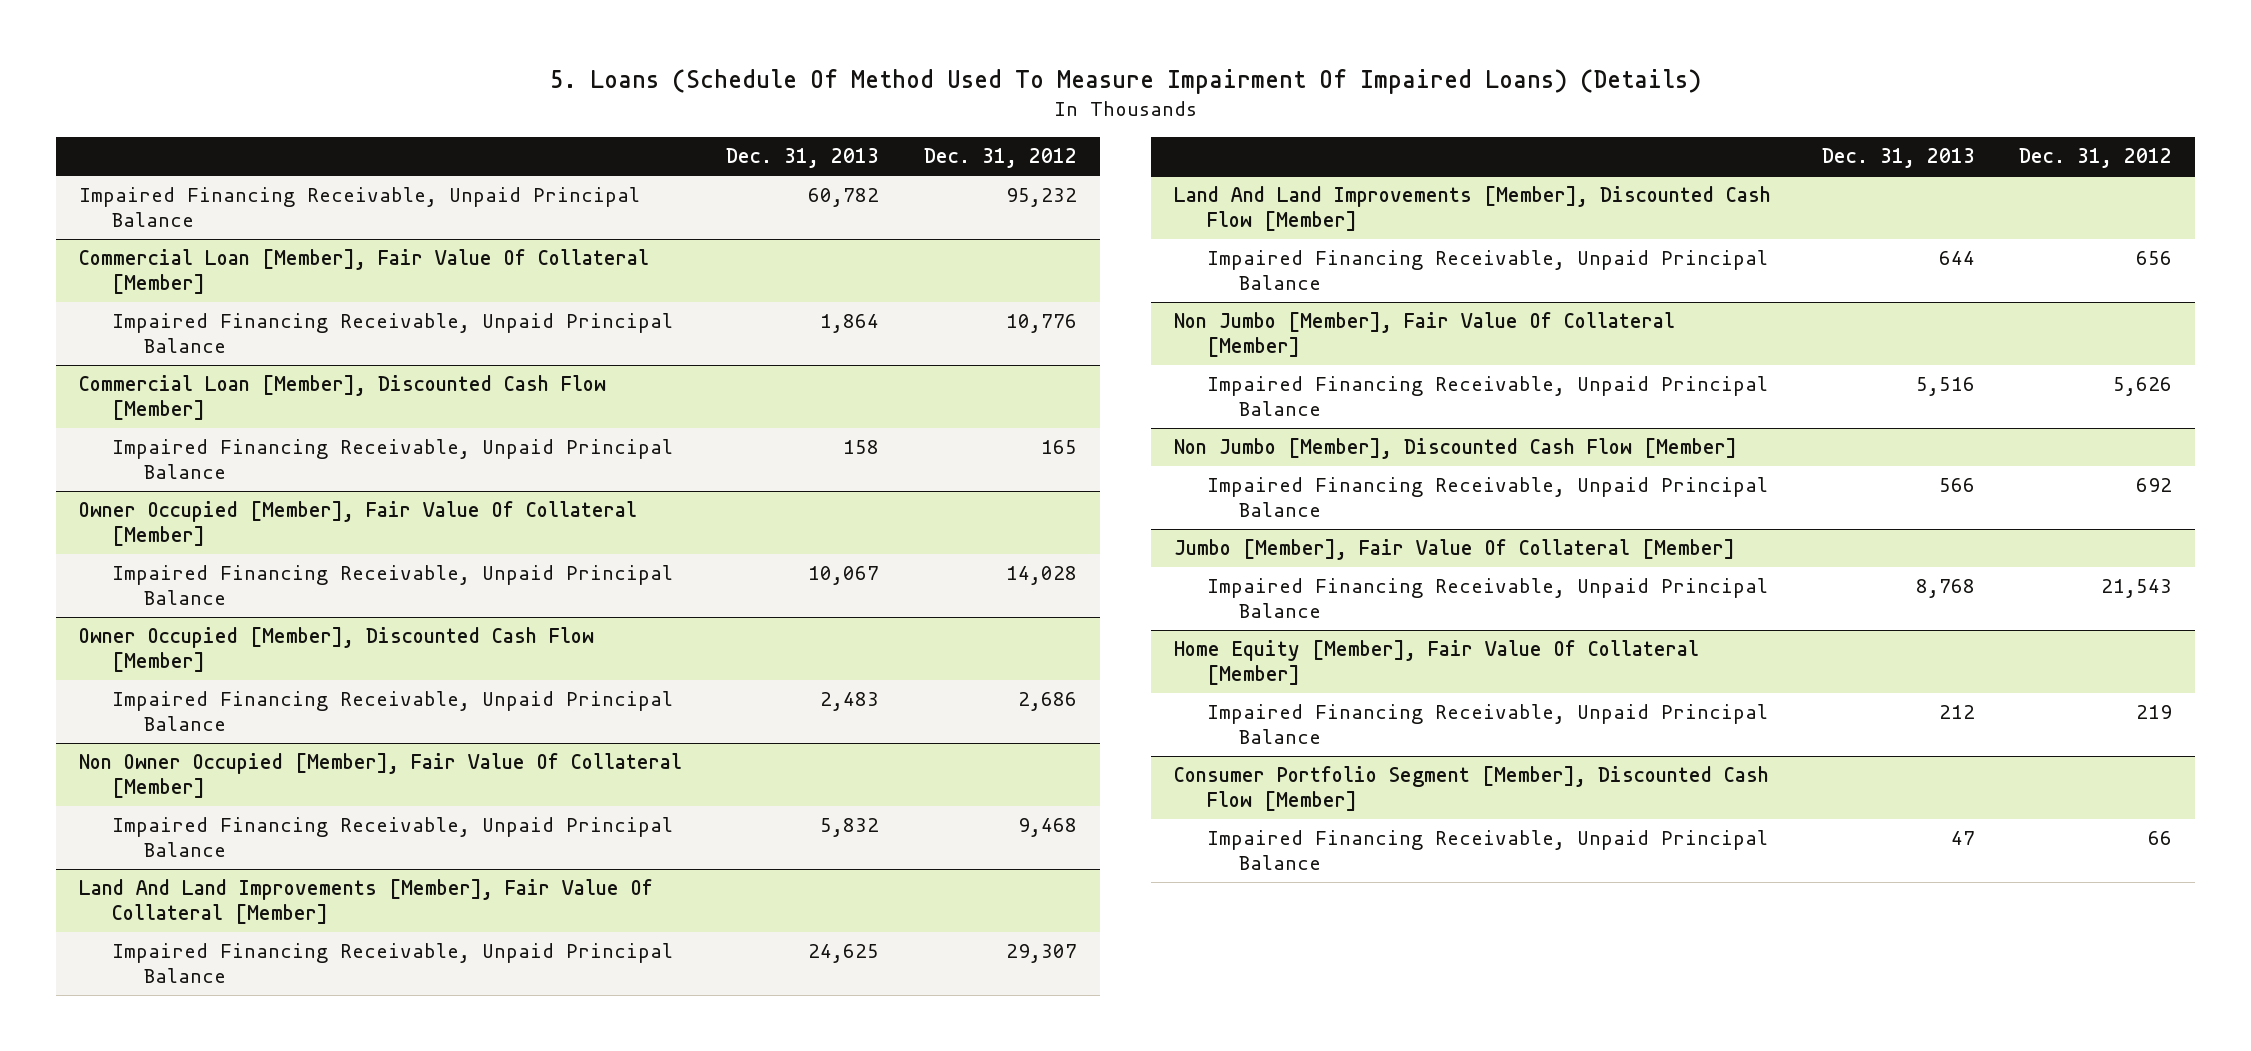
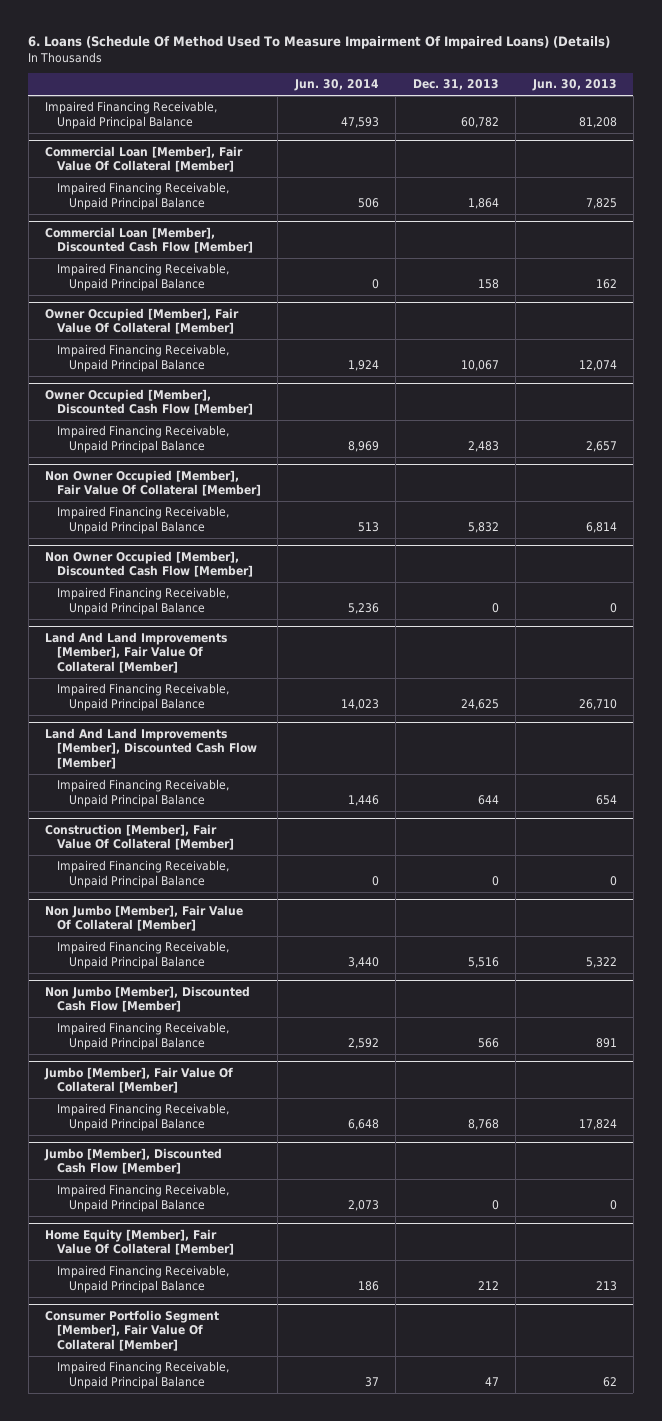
- 5. Loans (Schedule Of Method Used To Measure Impairment Of Impaired Loans) (Details)
+ 6. Loans (Schedule Of Method Used To Measure Impairment Of Impaired Loans) (Details)
- | Dec. 31, 2013 | Dec. 31, 2012
+ | Jun. 30, 2014 | Dec. 31, 2013 | Jun. 30, 2013
+ Non Owner Occupied [Member], Discounted Cash Flow [Member]
+ Impaired Financing Receivable, Unpaid Principal Balance | 5,236 | 0 | 0
+ Construction [Member], Fair Value Of Collateral [Member]
+ Impaired Financing Receivable, Unpaid Principal Balance | 0 | 0 | 0
+ Jumbo [Member], Discounted Cash Flow [Member]
+ Impaired Financing Receivable, Unpaid Principal Balance | 2,073 | 0 | 0
- Consumer Portfolio Segment [Member], Discounted Cash Flow [Member]
+ Consumer Portfolio Segment [Member], Fair Value Of Collateral [Member]

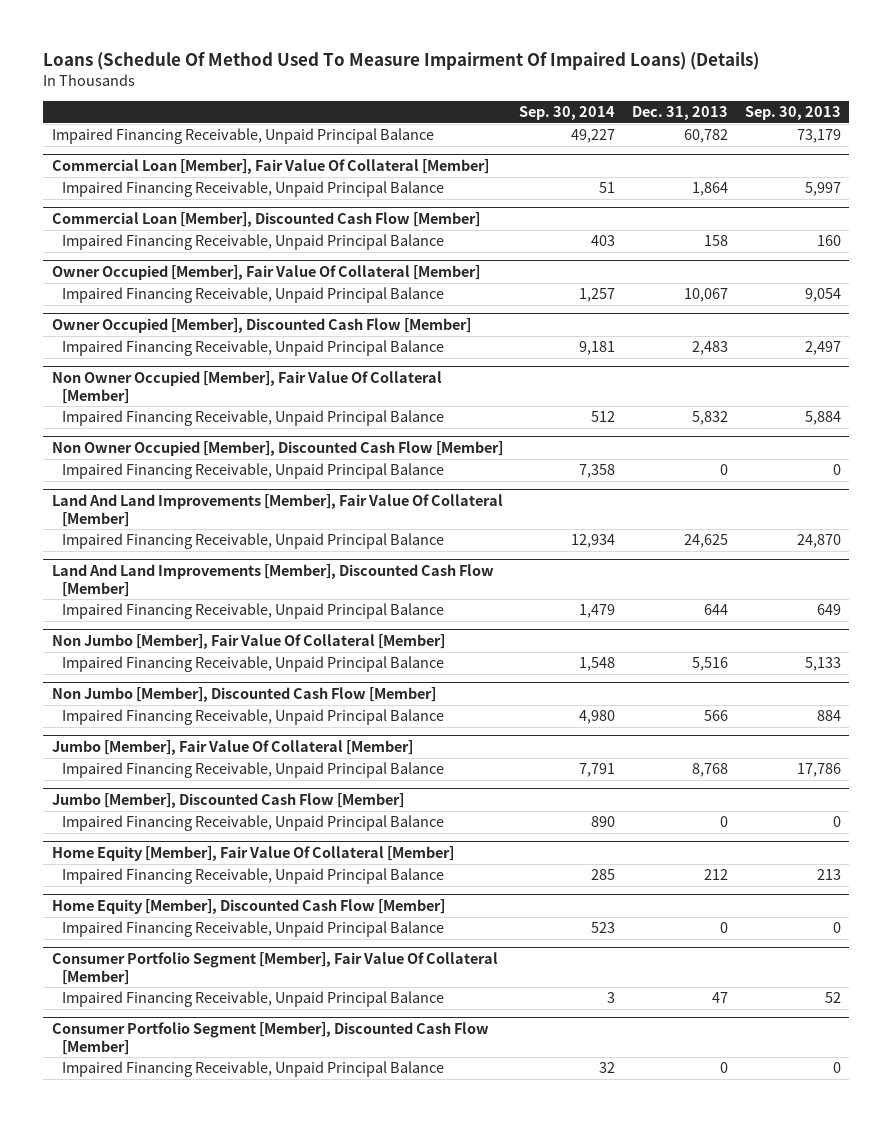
- 6. Loans (Schedule Of Method Used To Measure Impairment Of Impaired Loans) (Details)
+ Loans (Schedule Of Method Used To Measure Impairment Of Impaired Loans) (Details)
- | Jun. 30, 2014 | Dec. 31, 2013 | Jun. 30, 2013
+ | Sep. 30, 2014 | Dec. 31, 2013 | Sep. 30, 2013
- Construction [Member], Fair Value Of Collateral [Member]
- Impaired Financing Receivable, Unpaid Principal Balance | 0 | 0 | 0
+ Home Equity [Member], Discounted Cash Flow [Member]
+ Impaired Financing Receivable, Unpaid Principal Balance | 523 | 0 | 0
+ Consumer Portfolio Segment [Member], Discounted Cash Flow [Member]
+ Impaired Financing Receivable, Unpaid Principal Balance | 32 | 0 | 0

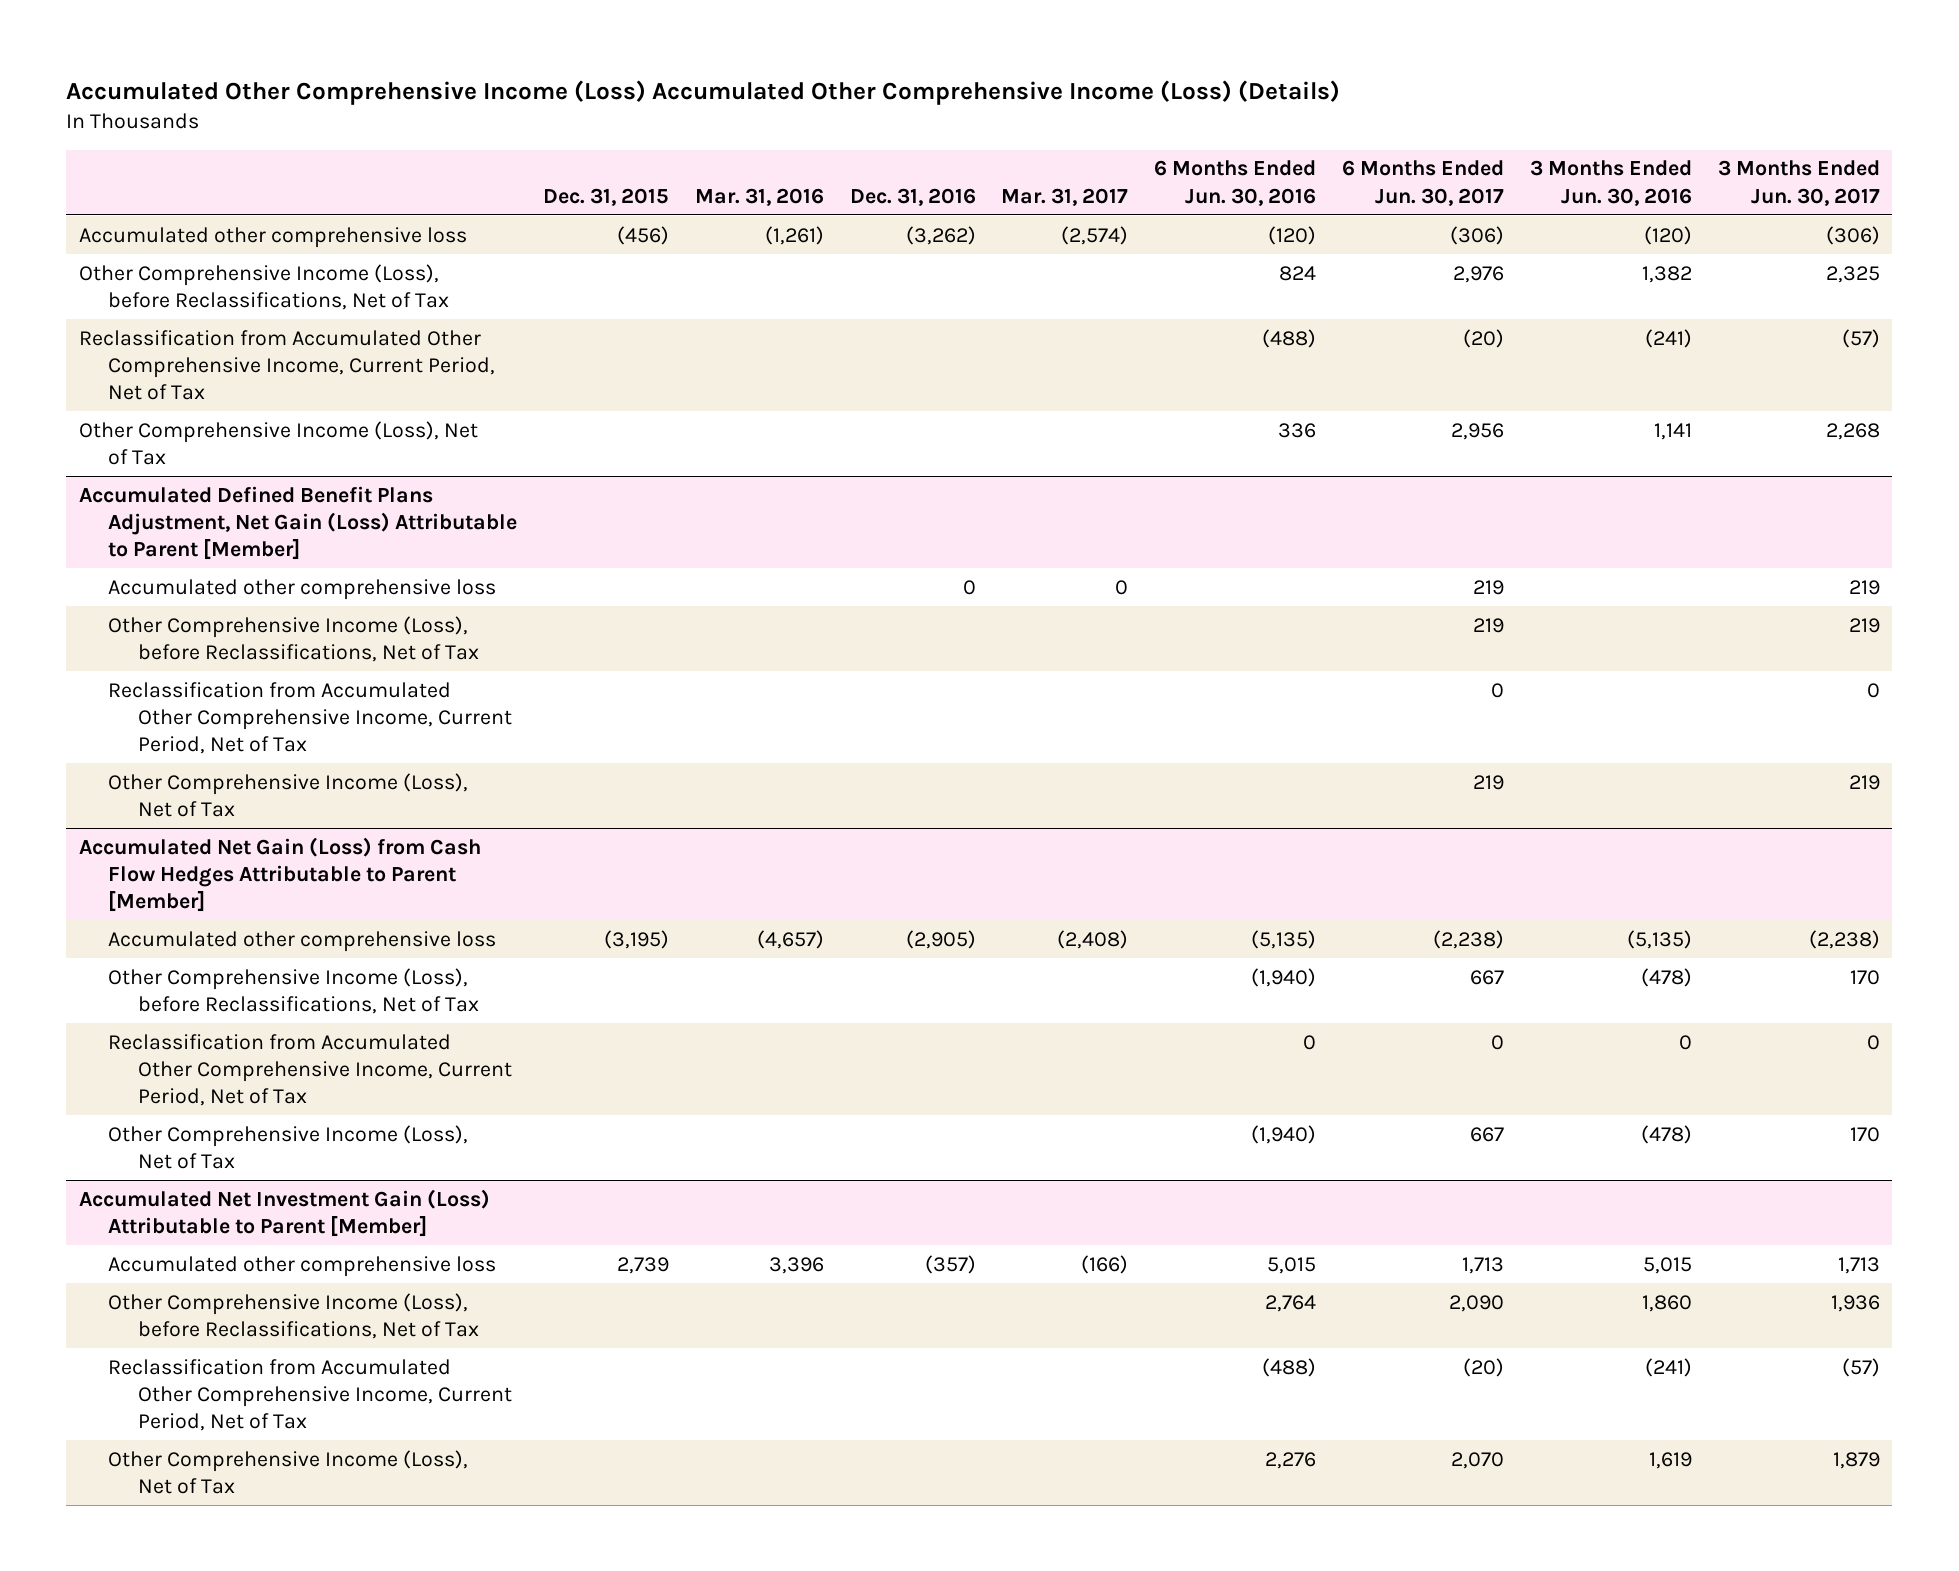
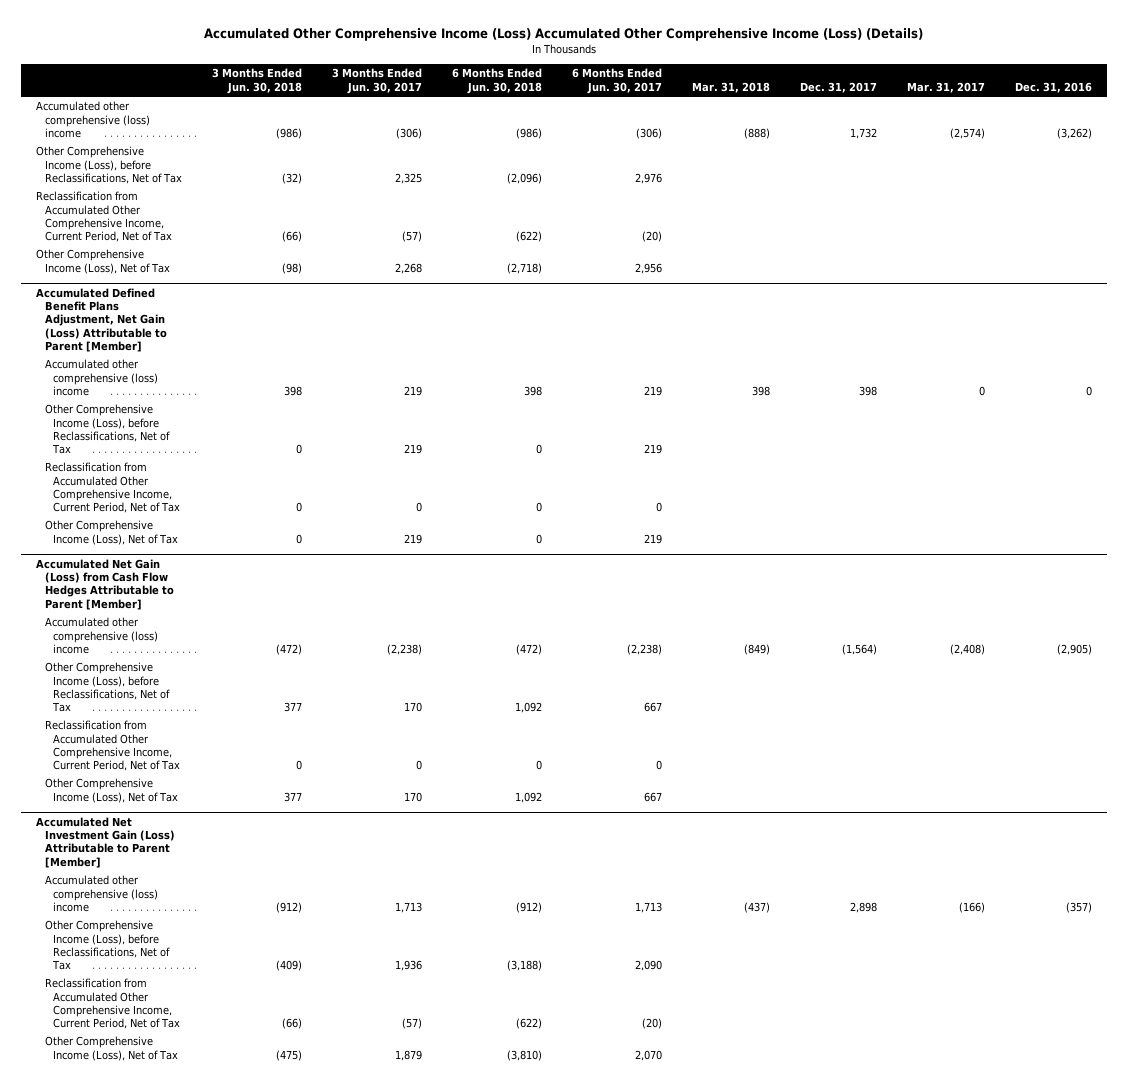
- | Dec. 31, 2015 | Mar. 31, 2016 | Dec. 31, 2016 | Mar. 31, 2017 | 6 Months Ended Jun. 30, 2016 | 6 Months Ended Jun. 30, 2017 | 3 Months Ended Jun. 30, 2016 | 3 Months Ended Jun. 30, 2017
+ | 3 Months Ended Jun. 30, 2018 | 3 Months Ended Jun. 30, 2017 | 6 Months Ended Jun. 30, 2018 | 6 Months Ended Jun. 30, 2017 | Mar. 31, 2018 | Dec. 31, 2017 | Mar. 31, 2017 | Dec. 31, 2016
- Accumulated other comprehensive loss | (456) | (1,261) | (3,262) | (2,574) | (120) | (306) | (120) | (306)
+ Accumulated other comprehensive (loss) income | (986) | (306) | (986) | (306) | (888) | 1,732 | (2,574) | (3,262)
@ Accumulated Defined Benefit Plans Adjustment, Net Gain (Loss) Attributable to Parent [Member]
- Accumulated other comprehensive loss | | | 0 | 0 | | 219 | | 219
+ Accumulated other comprehensive (loss) income | 398 | 219 | 398 | 219 | 398 | 398 | 0 | 0
@ Accumulated Net Gain (Loss) from Cash Flow Hedges Attributable to Parent [Member]
- Accumulated other comprehensive loss | (3,195) | (4,657) | (2,905) | (2,408) | (5,135) | (2,238) | (5,135) | (2,238)
+ Accumulated other comprehensive (loss) income | (472) | (2,238) | (472) | (2,238) | (849) | (1,564) | (2,408) | (2,905)
@ Accumulated Net Investment Gain (Loss) Attributable to Parent [Member]
- Accumulated other comprehensive loss | 2,739 | 3,396 | (357) | (166) | 5,015 | 1,713 | 5,015 | 1,713
+ Accumulated other comprehensive (loss) income | (912) | 1,713 | (912) | 1,713 | (437) | 2,898 | (166) | (357)

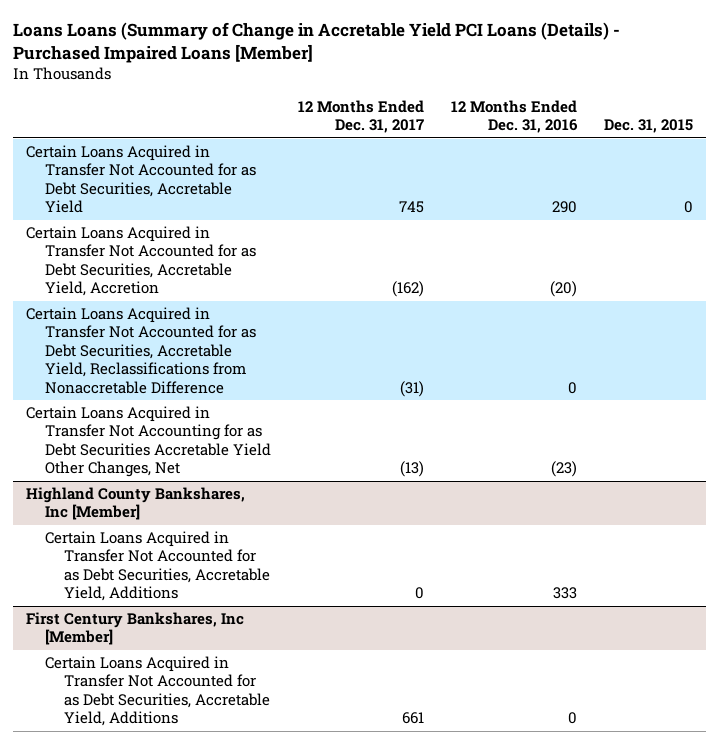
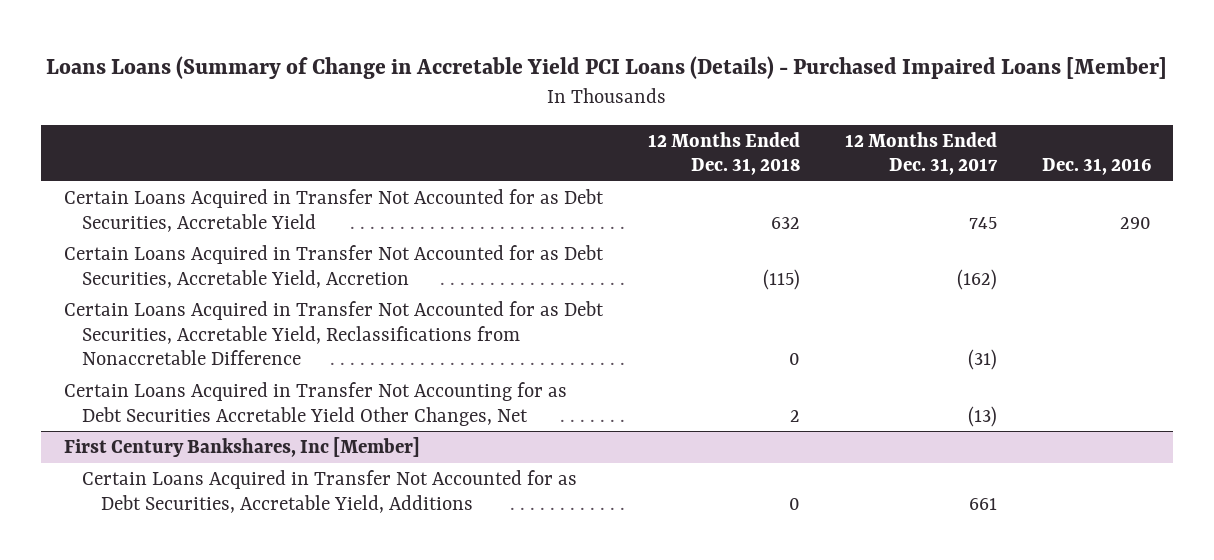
- | 12 Months Ended Dec. 31, 2017 | 12 Months Ended Dec. 31, 2016 | Dec. 31, 2015
+ | 12 Months Ended Dec. 31, 2018 | 12 Months Ended Dec. 31, 2017 | Dec. 31, 2016
- Highland County Bankshares, Inc [Member]
- Certain Loans Acquired in Transfer Not Accounted for as Debt Securities, Accretable Yield, Additions | 0 | 333 |

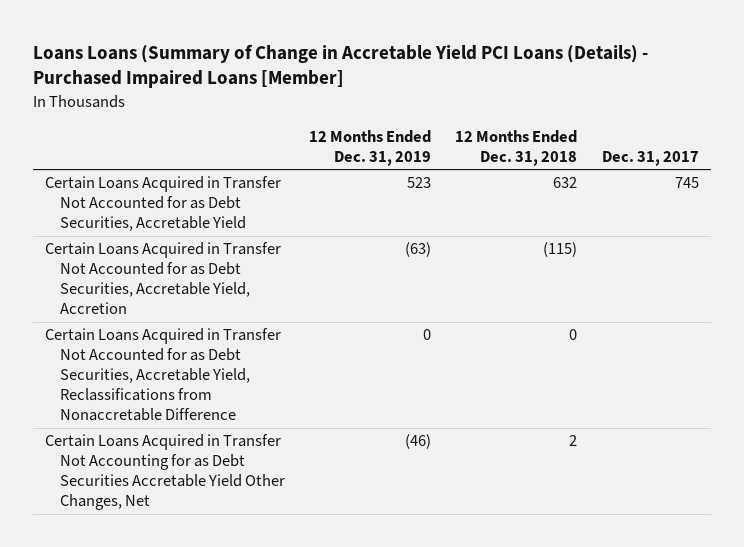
- | 12 Months Ended Dec. 31, 2018 | 12 Months Ended Dec. 31, 2017 | Dec. 31, 2016
+ | 12 Months Ended Dec. 31, 2019 | 12 Months Ended Dec. 31, 2018 | Dec. 31, 2017
- First Century Bankshares, Inc [Member]
- Certain Loans Acquired in Transfer Not Accounted for as Debt Securities, Accretable Yield, Additions | 0 | 661 |

